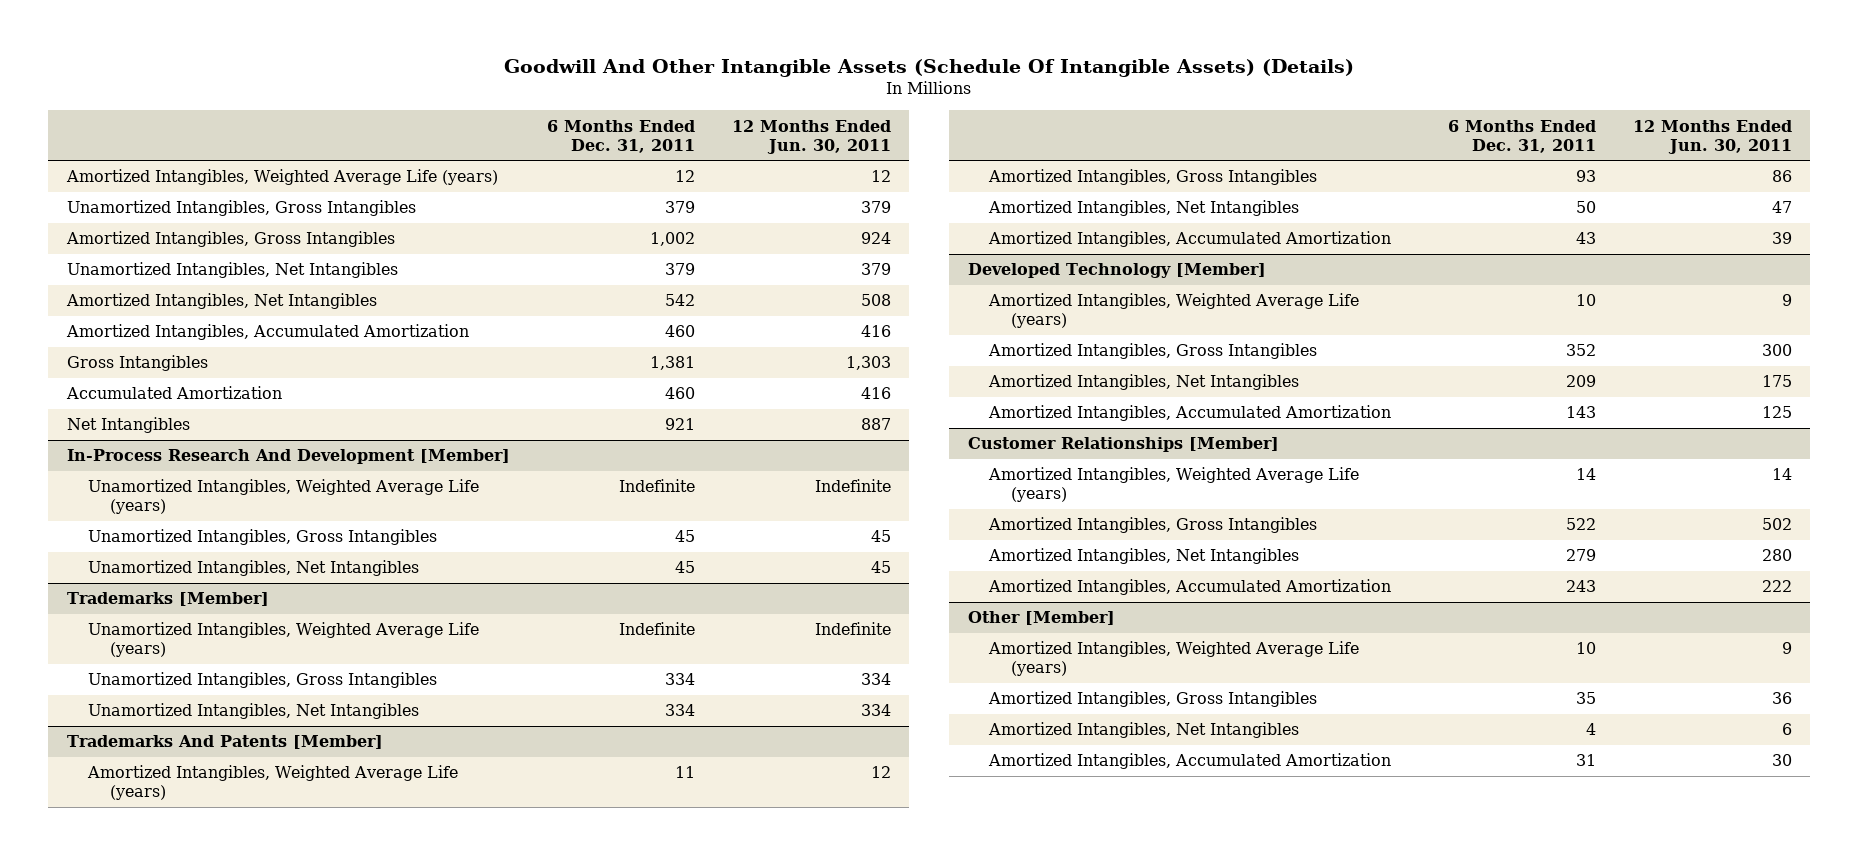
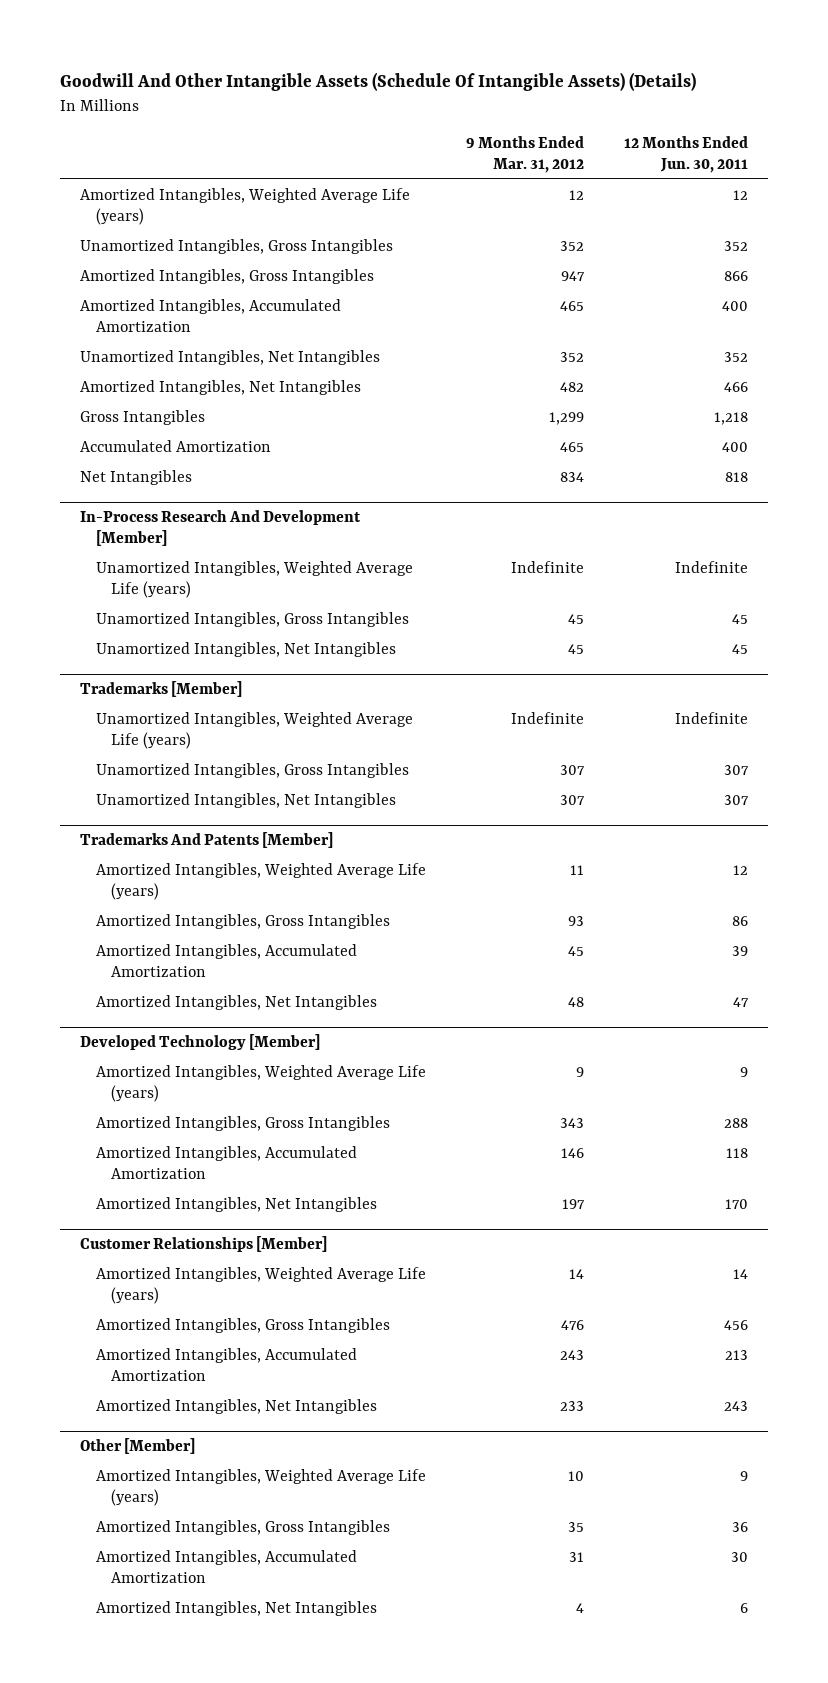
- | 6 Months Ended Dec. 31, 2011 | 12 Months Ended Jun. 30, 2011
+ | 9 Months Ended Mar. 31, 2012 | 12 Months Ended Jun. 30, 2011
- Unamortized Intangibles, Gross Intangibles | 379 | 379
- Amortized Intangibles, Gross Intangibles | 1,002 | 924
- Unamortized Intangibles, Net Intangibles | 379 | 379
- Amortized Intangibles, Net Intangibles | 542 | 508
- Amortized Intangibles, Accumulated Amortization | 460 | 416
- Gross Intangibles | 1,381 | 1,303
- Accumulated Amortization | 460 | 416
- Net Intangibles | 921 | 887
+ Unamortized Intangibles, Gross Intangibles | 352 | 352
+ Amortized Intangibles, Gross Intangibles | 947 | 866
+ Amortized Intangibles, Accumulated Amortization | 465 | 400
+ Unamortized Intangibles, Net Intangibles | 352 | 352
+ Amortized Intangibles, Net Intangibles | 482 | 466
+ Gross Intangibles | 1,299 | 1,218
+ Accumulated Amortization | 465 | 400
+ Net Intangibles | 834 | 818
@ Trademarks [Member]
- Unamortized Intangibles, Gross Intangibles | 334 | 334
- Unamortized Intangibles, Net Intangibles | 334 | 334
+ Unamortized Intangibles, Gross Intangibles | 307 | 307
+ Unamortized Intangibles, Net Intangibles | 307 | 307
@ Trademarks And Patents [Member]
moved down: Amortized Intangibles, Net Intangibles | 48 | 47
@ Developed Technology [Member]
- Amortized Intangibles, Gross Intangibles | 352 | 300
- Amortized Intangibles, Net Intangibles | 209 | 175
- Amortized Intangibles, Accumulated Amortization | 143 | 125
+ Amortized Intangibles, Gross Intangibles | 343 | 288
+ Amortized Intangibles, Accumulated Amortization | 146 | 118
+ Amortized Intangibles, Net Intangibles | 197 | 170
@ Customer Relationships [Member]
- Amortized Intangibles, Gross Intangibles | 522 | 502
- Amortized Intangibles, Net Intangibles | 279 | 280
- Amortized Intangibles, Accumulated Amortization | 243 | 222
+ Amortized Intangibles, Gross Intangibles | 476 | 456
+ Amortized Intangibles, Accumulated Amortization | 243 | 213
+ Amortized Intangibles, Net Intangibles | 233 | 243
@ Other [Member]
moved down: Amortized Intangibles, Net Intangibles | 4 | 6

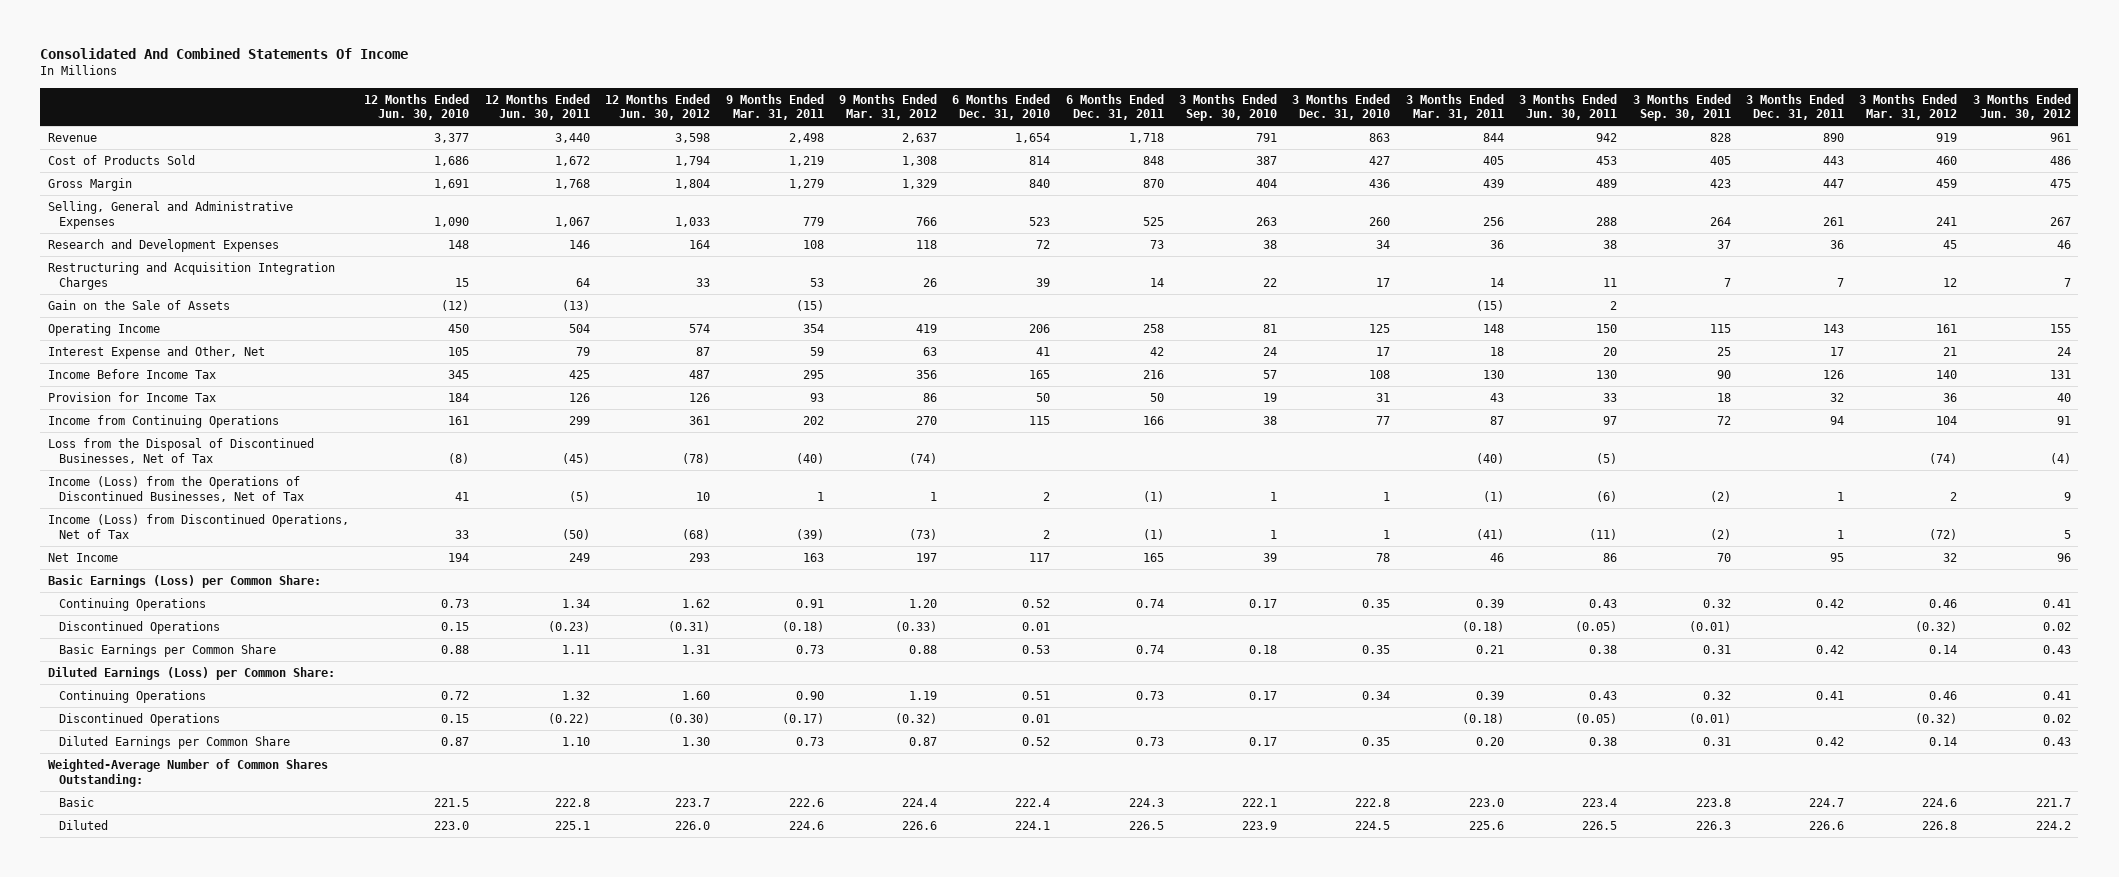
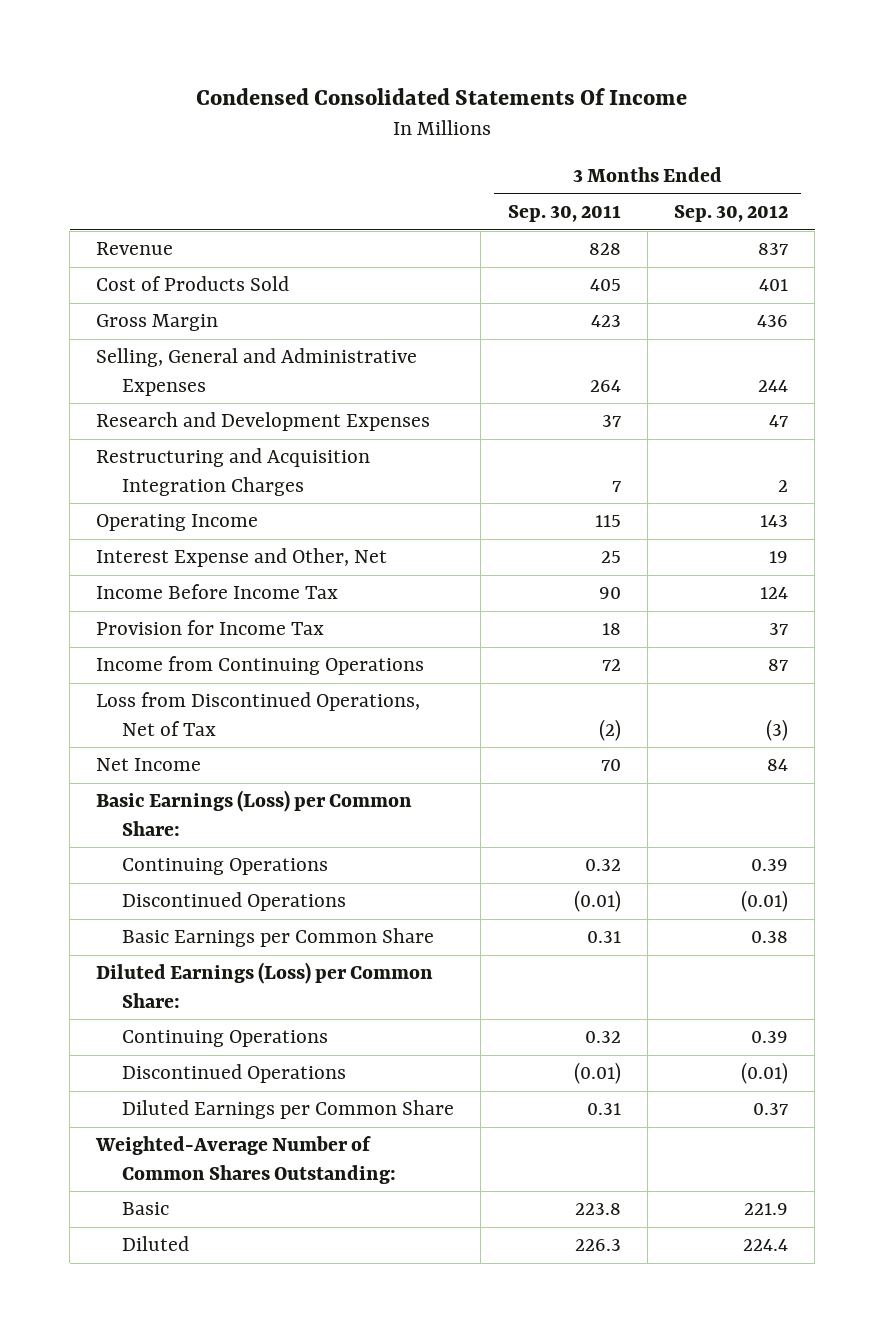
- Consolidated And Combined Statements Of Income
+ Condensed Consolidated Statements Of Income
- | 12 Months Ended Jun. 30, 2010 | 12 Months Ended Jun. 30, 2011 | 12 Months Ended Jun. 30, 2012 | 9 Months Ended Mar. 31, 2011 | 9 Months Ended Mar. 31, 2012 | 6 Months Ended Dec. 31, 2010 | 6 Months Ended Dec. 31, 2011 | 3 Months Ended Sep. 30, 2010 | 3 Months Ended Dec. 31, 2010 | 3 Months Ended Mar. 31, 2011 | 3 Months Ended Jun. 30, 2011 | 3 Months Ended Sep. 30, 2011 | 3 Months Ended Dec. 31, 2011 | 3 Months Ended Mar. 31, 2012 | 3 Months Ended Jun. 30, 2012
+ | 3 Months Ended Sep. 30, 2011 | 3 Months Ended Sep. 30, 2012
- Gain on the Sale of Assets | (12) | (13) | | (15) | | | | | | (15) | 2 | | | |
- Loss from the Disposal of Discontinued Businesses, Net of Tax | (8) | (45) | (78) | (40) | (74) | | | | | (40) | (5) | | | (74) | (4)
- Income (Loss) from the Operations of Discontinued Businesses, Net of Tax | 41 | (5) | 10 | 1 | 1 | 2 | (1) | 1 | 1 | (1) | (6) | (2) | 1 | 2 | 9
- Income (Loss) from Discontinued Operations, Net of Tax | 33 | (50) | (68) | (39) | (73) | 2 | (1) | 1 | 1 | (41) | (11) | (2) | 1 | (72) | 5
+ Loss from Discontinued Operations, Net of Tax | (2) | (3)

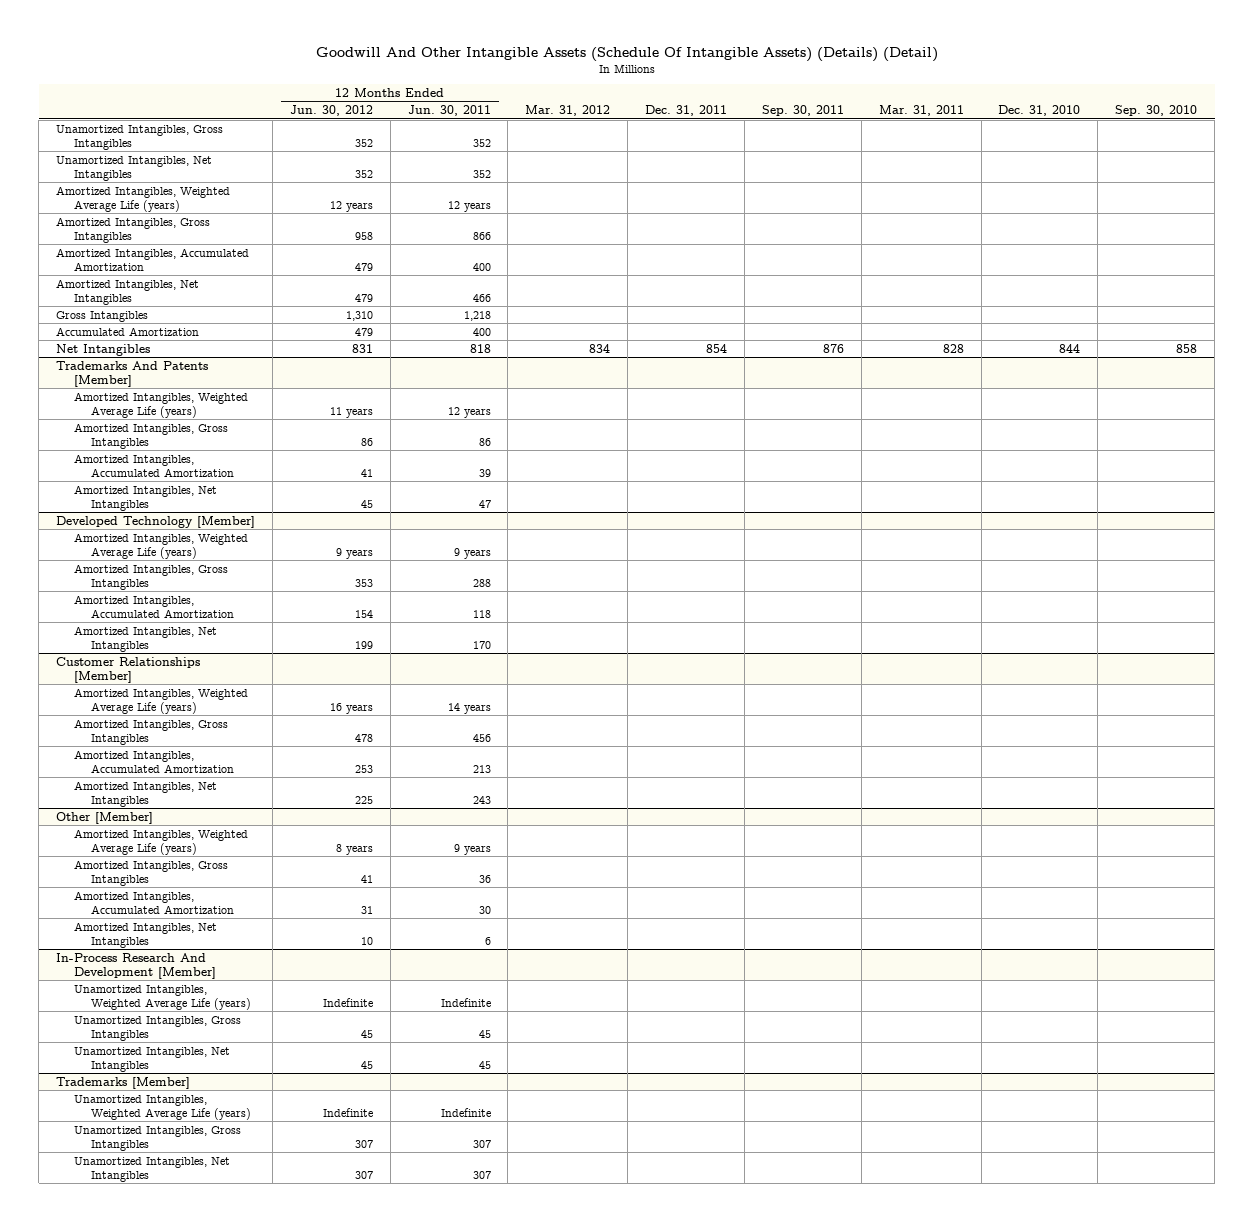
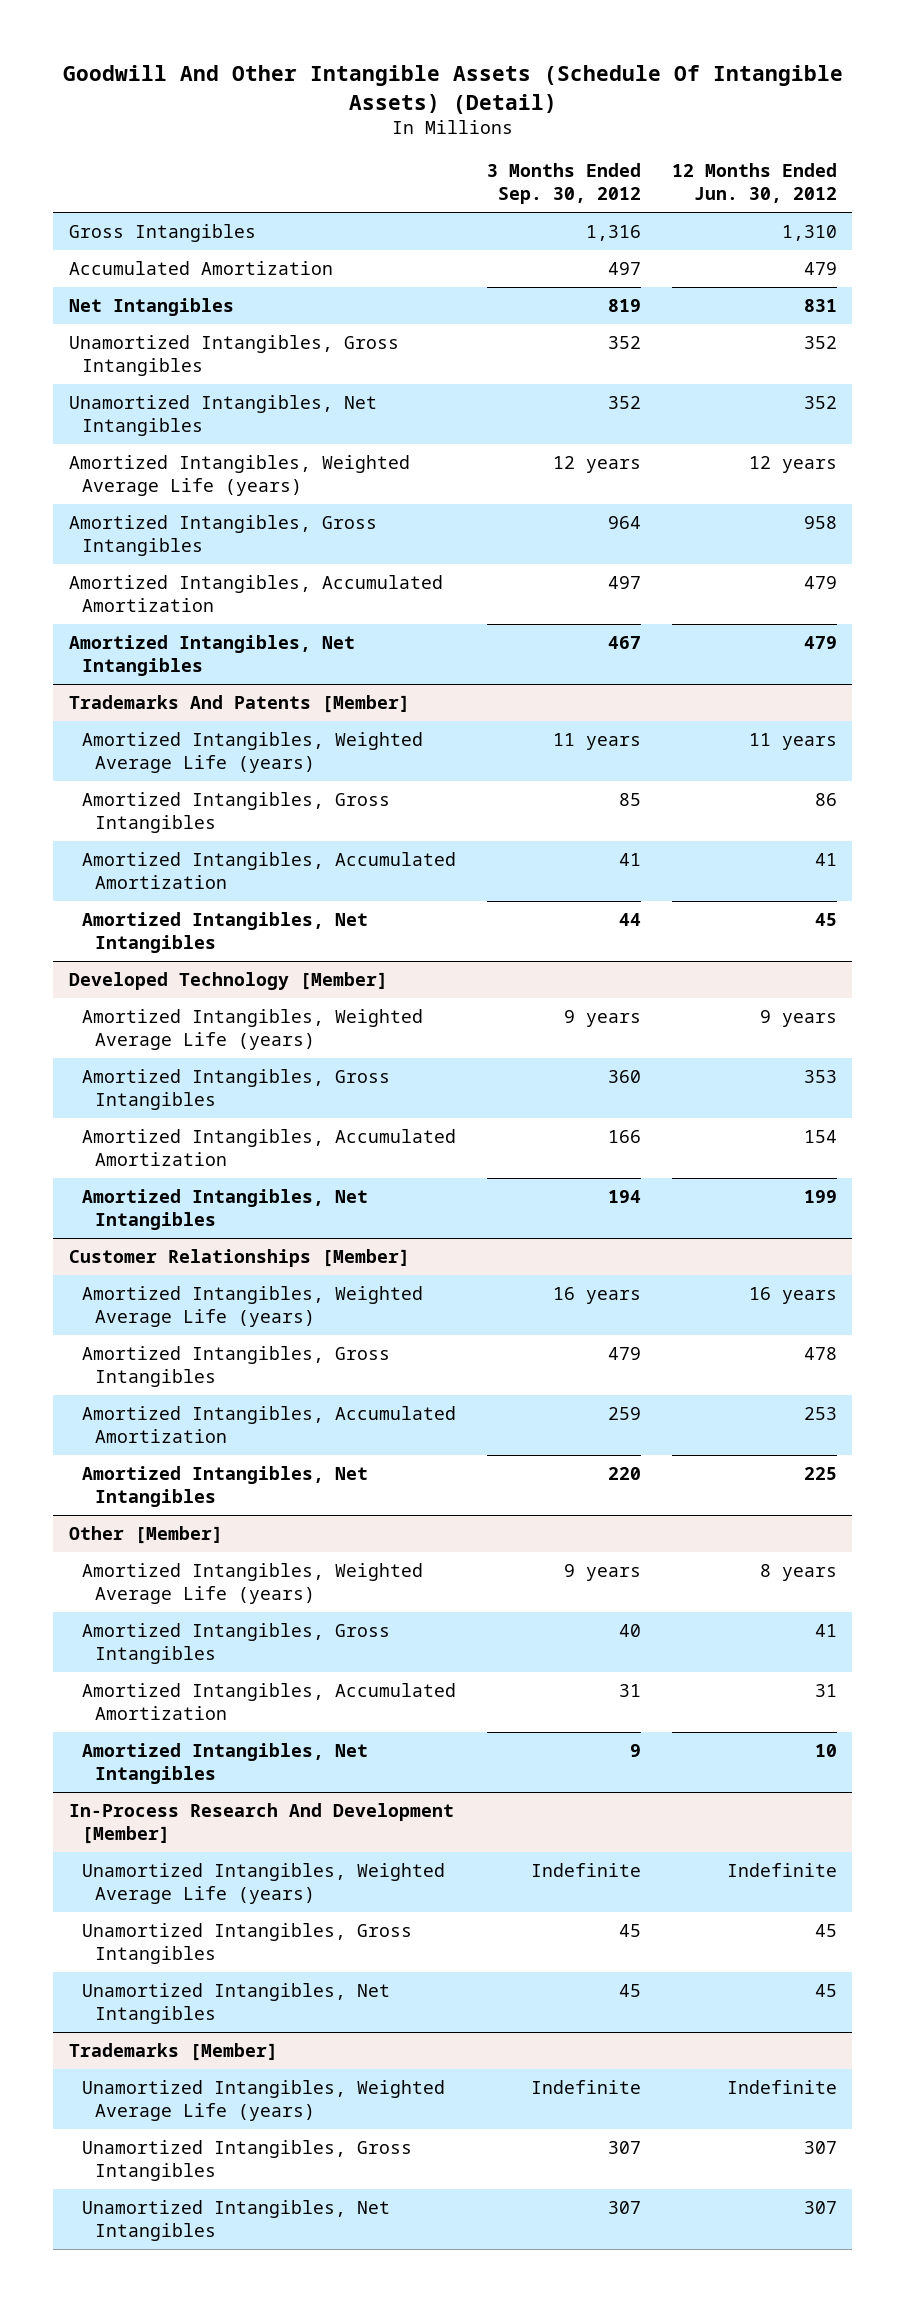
- Goodwill And Other Intangible Assets (Schedule Of Intangible Assets) (Details) (Detail)
+ Goodwill And Other Intangible Assets (Schedule Of Intangible Assets) (Detail)
- | 12 Months Ended Jun. 30, 2012 | 12 Months Ended Jun. 30, 2011 | Mar. 31, 2012 | Dec. 31, 2011 | Sep. 30, 2011 | Mar. 31, 2011 | Dec. 31, 2010 | Sep. 30, 2010
+ | 3 Months Ended Sep. 30, 2012 | 12 Months Ended Jun. 30, 2012
moved up: Gross Intangibles | 1,316 | 1,310
moved up: Accumulated Amortization | 497 | 479
moved up: Net Intangibles | 819 | 831

